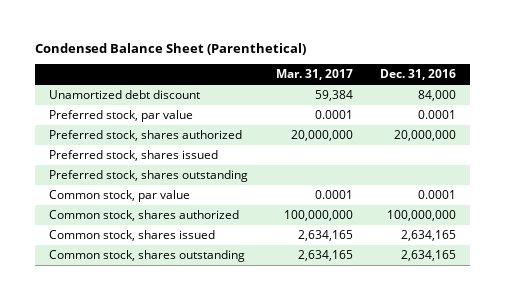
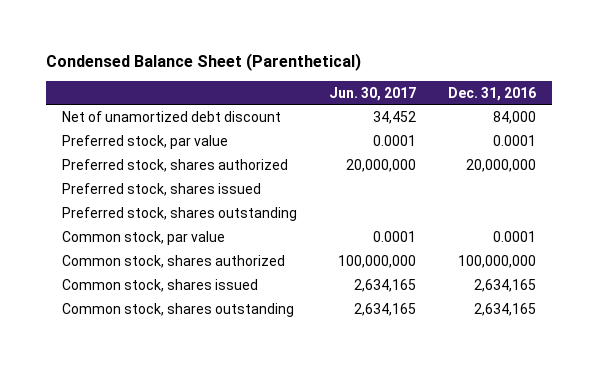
- | Mar. 31, 2017 | Dec. 31, 2016
+ | Jun. 30, 2017 | Dec. 31, 2016
- Unamortized debt discount | 59,384 | 84,000
+ Net of unamortized debt discount | 34,452 | 84,000

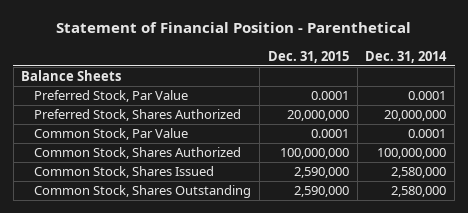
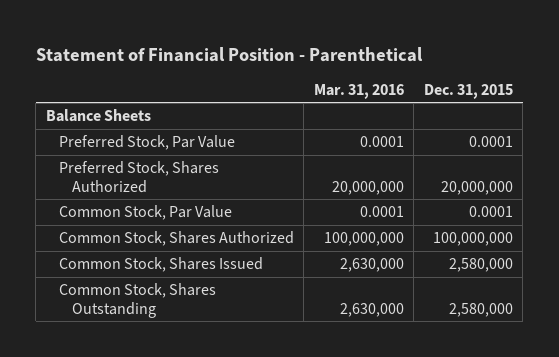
- | Dec. 31, 2015 | Dec. 31, 2014
+ | Mar. 31, 2016 | Dec. 31, 2015
- Common Stock, Shares Issued | 2,590,000 | 2,580,000
- Common Stock, Shares Outstanding | 2,590,000 | 2,580,000
+ Common Stock, Shares Issued | 2,630,000 | 2,580,000
+ Common Stock, Shares Outstanding | 2,630,000 | 2,580,000

